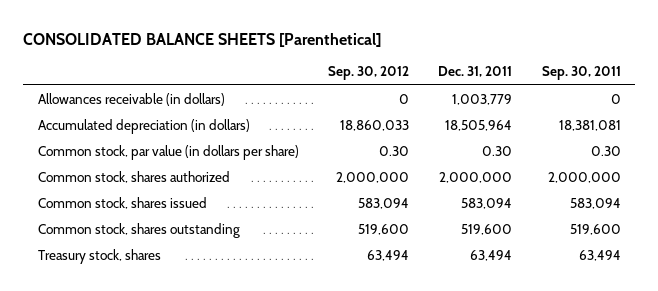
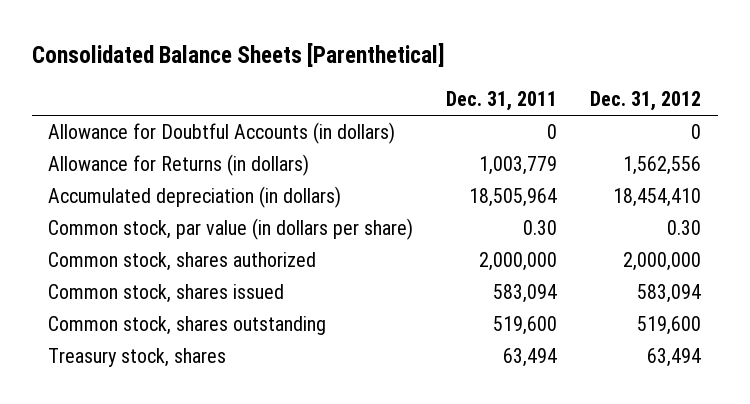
- CONSOLIDATED BALANCE SHEETS [Parenthetical]
+ Consolidated Balance Sheets [Parenthetical]
- | Sep. 30, 2012 | Dec. 31, 2011 | Sep. 30, 2011
+ | Dec. 31, 2011 | Dec. 31, 2012
- Allowances receivable (in dollars) | 0 | 1,003,779 | 0
+ Allowance for Doubtful Accounts (in dollars) | 0 | 0
+ Allowance for Returns (in dollars) | 1,003,779 | 1,562,556

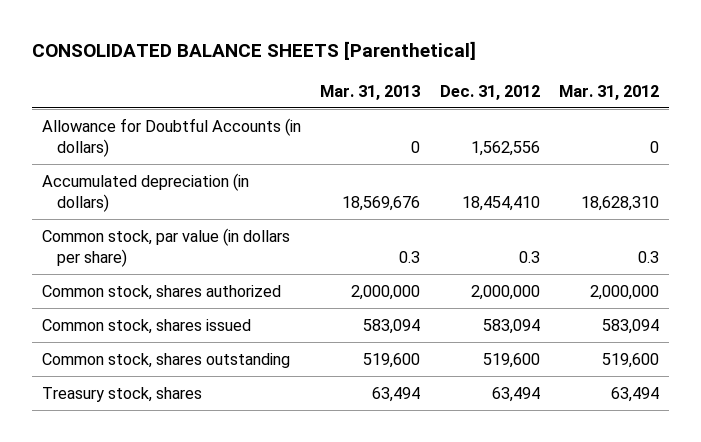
- Consolidated Balance Sheets [Parenthetical]
+ CONSOLIDATED BALANCE SHEETS [Parenthetical]
- | Dec. 31, 2011 | Dec. 31, 2012
+ | Mar. 31, 2013 | Dec. 31, 2012 | Mar. 31, 2012
- Allowance for Doubtful Accounts (in dollars) | 0 | 0
- Allowance for Returns (in dollars) | 1,003,779 | 1,562,556
+ Allowance for Doubtful Accounts (in dollars) | 0 | 1,562,556 | 0
- Common stock, par value (in dollars per share) | 0.30 | 0.30
+ Common stock, par value (in dollars per share) | 0.3 | 0.3 | 0.3

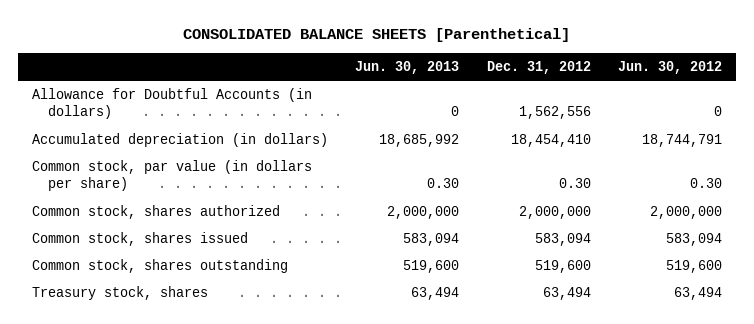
- | Mar. 31, 2013 | Dec. 31, 2012 | Mar. 31, 2012
+ | Jun. 30, 2013 | Dec. 31, 2012 | Jun. 30, 2012
- Common stock, par value (in dollars per share) | 0.3 | 0.3 | 0.3
+ Common stock, par value (in dollars per share) | 0.30 | 0.30 | 0.30

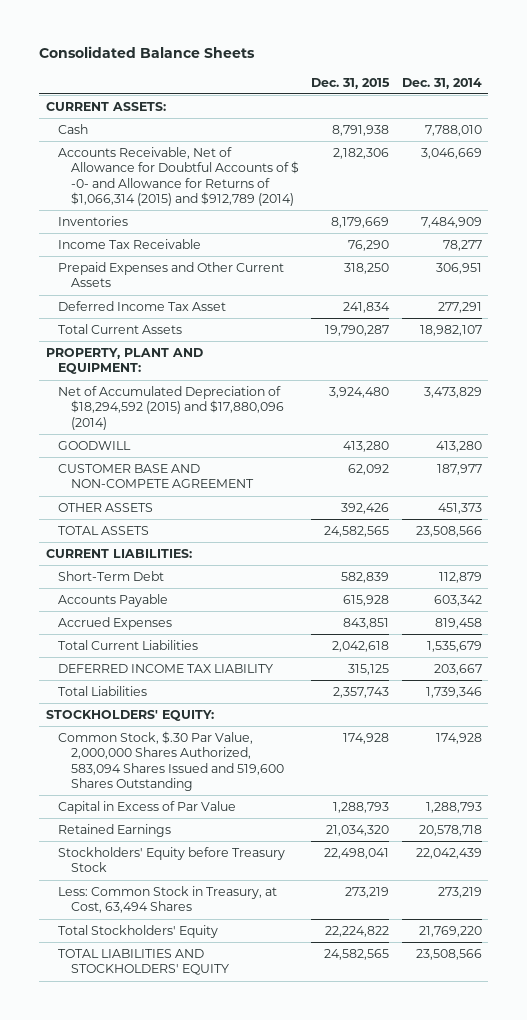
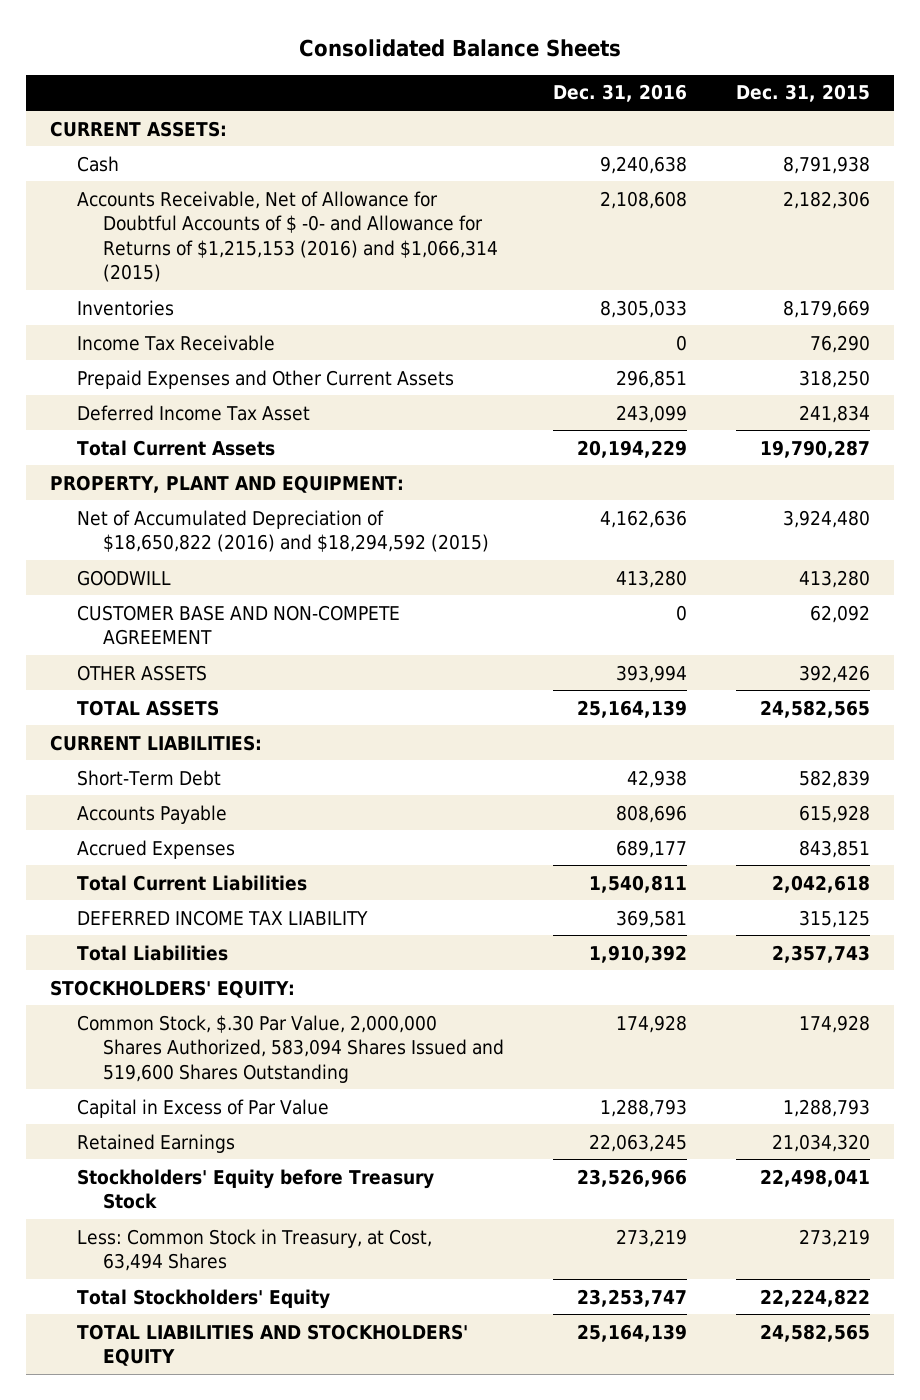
- | Dec. 31, 2015 | Dec. 31, 2014
+ | Dec. 31, 2016 | Dec. 31, 2015
- Accounts Receivable, Net of Allowance for Doubtful Accounts of $ -0- and Allowance for Returns of $1,066,314 (2015) and $912,789 (2014) | 2,182,306 | 3,046,669
+ Accounts Receivable, Net of Allowance for Doubtful Accounts of $ -0- and Allowance for Returns of $1,215,153 (2016) and $1,066,314 (2015) | 2,108,608 | 2,182,306
- Net of Accumulated Depreciation of $18,294,592 (2015) and $17,880,096 (2014) | 3,924,480 | 3,473,829
+ Net of Accumulated Depreciation of $18,650,822 (2016) and $18,294,592 (2015) | 4,162,636 | 3,924,480

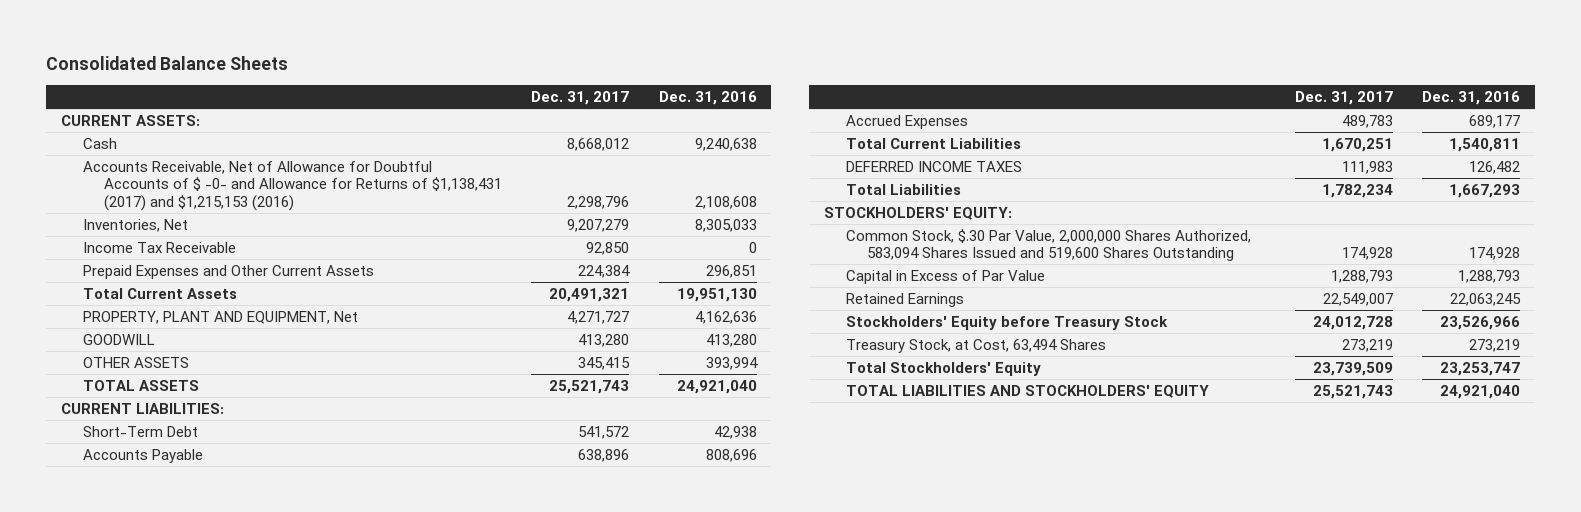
- | Dec. 31, 2016 | Dec. 31, 2015
+ | Dec. 31, 2017 | Dec. 31, 2016
- Accounts Receivable, Net of Allowance for Doubtful Accounts of $ -0- and Allowance for Returns of $1,215,153 (2016) and $1,066,314 (2015) | 2,108,608 | 2,182,306
- Inventories | 8,305,033 | 8,179,669
+ Accounts Receivable, Net of Allowance for Doubtful Accounts of $ -0- and Allowance for Returns of $1,138,431 (2017) and $1,215,153 (2016) | 2,298,796 | 2,108,608
+ Inventories, Net | 9,207,279 | 8,305,033
- Deferred Income Tax Asset | 243,099 | 241,834
- Total Current Assets | 20,194,229 | 19,790,287
- PROPERTY, PLANT AND EQUIPMENT:
- Net of Accumulated Depreciation of $18,650,822 (2016) and $18,294,592 (2015) | 4,162,636 | 3,924,480
+ Total Current Assets | 20,491,321 | 19,951,130
+ PROPERTY, PLANT AND EQUIPMENT, Net | 4,271,727 | 4,162,636
- CUSTOMER BASE AND NON-COMPETE AGREEMENT | 0 | 62,092
- TOTAL ASSETS | 25,164,139 | 24,582,565
+ TOTAL ASSETS | 25,521,743 | 24,921,040
- DEFERRED INCOME TAX LIABILITY | 369,581 | 315,125
- Total Liabilities | 1,910,392 | 2,357,743
+ DEFERRED INCOME TAXES | 111,983 | 126,482
+ Total Liabilities | 1,782,234 | 1,667,293
- Less: Common Stock in Treasury, at Cost, 63,494 Shares | 273,219 | 273,219
+ Treasury Stock, at Cost, 63,494 Shares | 273,219 | 273,219
- TOTAL LIABILITIES AND STOCKHOLDERS' EQUITY | 25,164,139 | 24,582,565
+ TOTAL LIABILITIES AND STOCKHOLDERS' EQUITY | 25,521,743 | 24,921,040

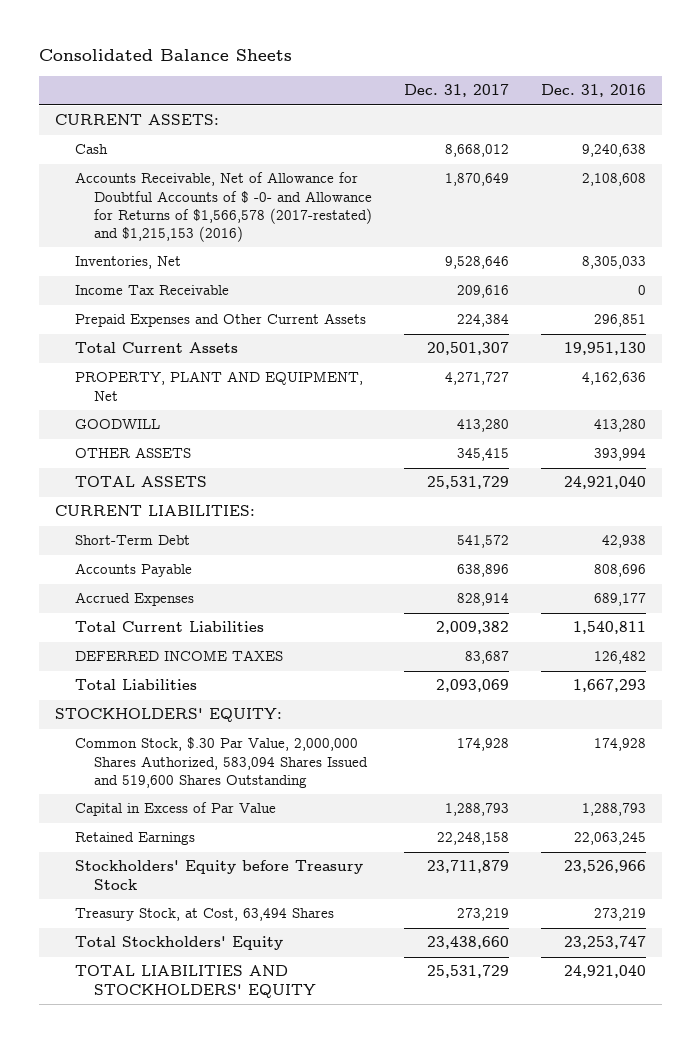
- Accounts Receivable, Net of Allowance for Doubtful Accounts of $ -0- and Allowance for Returns of $1,138,431 (2017) and $1,215,153 (2016) | 2,298,796 | 2,108,608
- Inventories, Net | 9,207,279 | 8,305,033
- Income Tax Receivable | 92,850 | 0
+ Accounts Receivable, Net of Allowance for Doubtful Accounts of $ -0- and Allowance for Returns of $1,566,578 (2017-restated) and $1,215,153 (2016) | 1,870,649 | 2,108,608
+ Inventories, Net | 9,528,646 | 8,305,033
+ Income Tax Receivable | 209,616 | 0
- Total Current Assets | 20,491,321 | 19,951,130
+ Total Current Assets | 20,501,307 | 19,951,130
- TOTAL ASSETS | 25,521,743 | 24,921,040
+ TOTAL ASSETS | 25,531,729 | 24,921,040
- Accrued Expenses | 489,783 | 689,177
- Total Current Liabilities | 1,670,251 | 1,540,811
- DEFERRED INCOME TAXES | 111,983 | 126,482
- Total Liabilities | 1,782,234 | 1,667,293
+ Accrued Expenses | 828,914 | 689,177
+ Total Current Liabilities | 2,009,382 | 1,540,811
+ DEFERRED INCOME TAXES | 83,687 | 126,482
+ Total Liabilities | 2,093,069 | 1,667,293
- Retained Earnings | 22,549,007 | 22,063,245
- Stockholders' Equity before Treasury Stock | 24,012,728 | 23,526,966
+ Retained Earnings | 22,248,158 | 22,063,245
+ Stockholders' Equity before Treasury Stock | 23,711,879 | 23,526,966
- Total Stockholders' Equity | 23,739,509 | 23,253,747
- TOTAL LIABILITIES AND STOCKHOLDERS' EQUITY | 25,521,743 | 24,921,040
+ Total Stockholders' Equity | 23,438,660 | 23,253,747
+ TOTAL LIABILITIES AND STOCKHOLDERS' EQUITY | 25,531,729 | 24,921,040

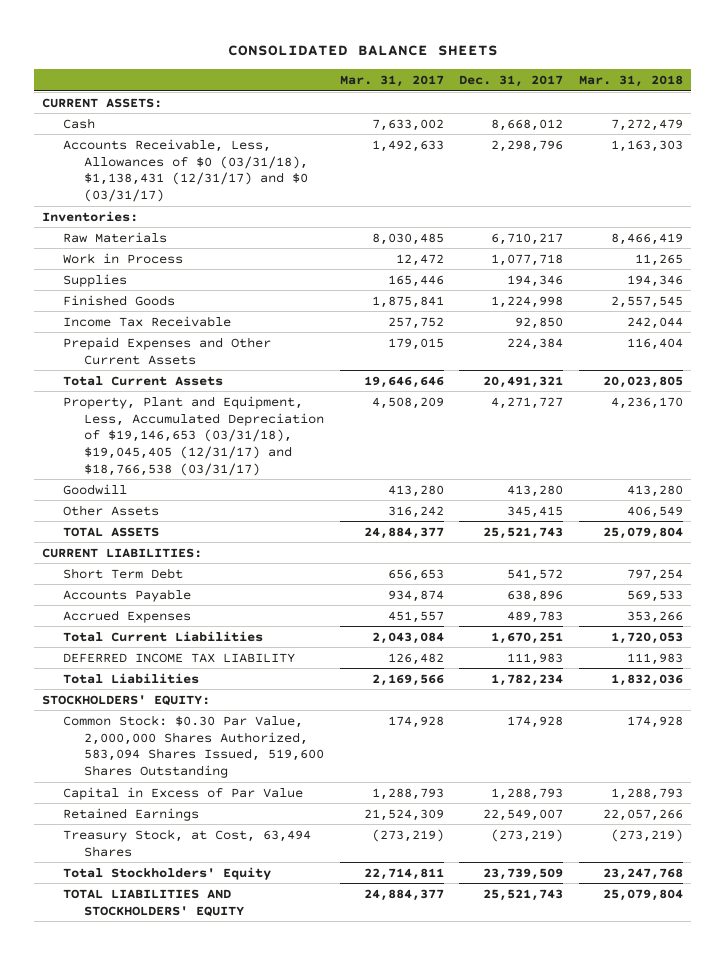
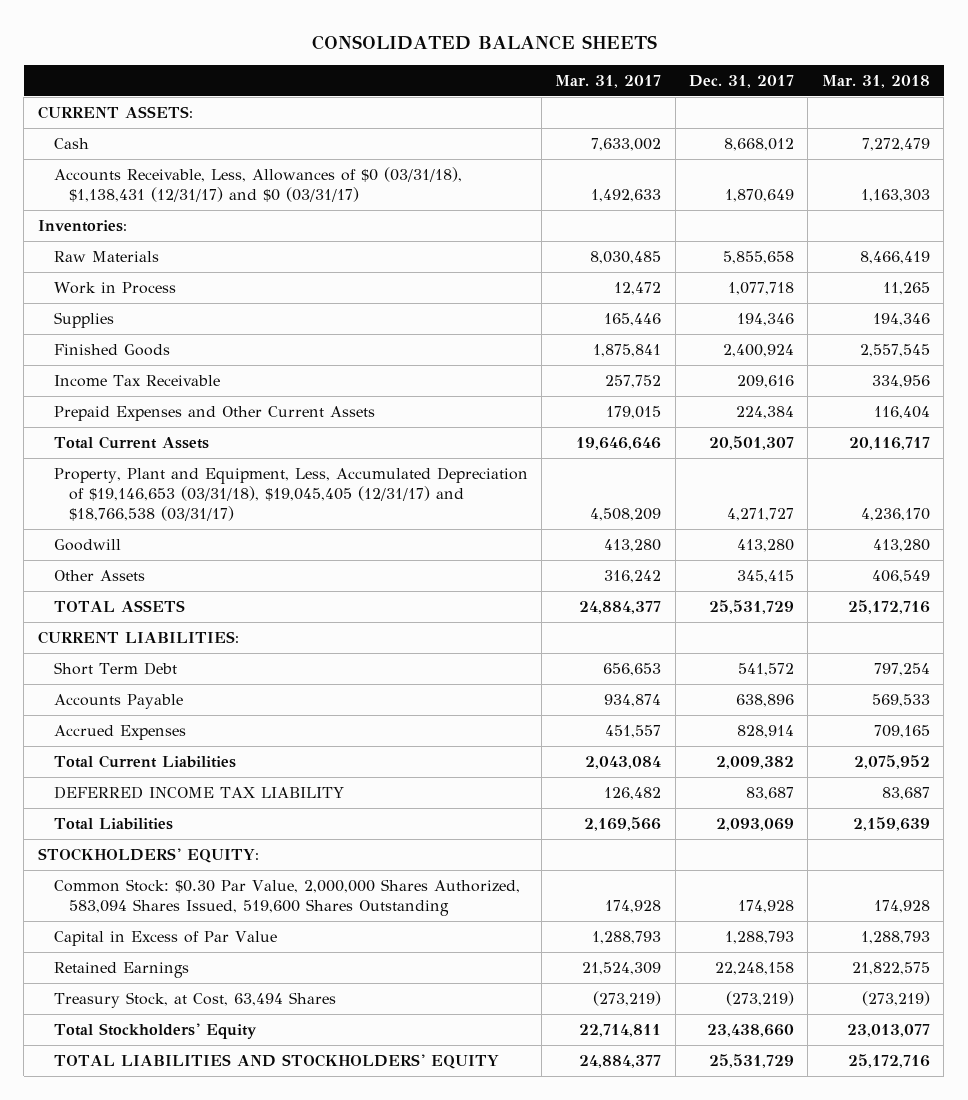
- Accounts Receivable, Less, Allowances of $0 (03/31/18), $1,138,431 (12/31/17) and $0 (03/31/17) | 1,492,633 | 2,298,796 | 1,163,303
+ Accounts Receivable, Less, Allowances of $0 (03/31/18), $1,138,431 (12/31/17) and $0 (03/31/17) | 1,492,633 | 1,870,649 | 1,163,303
- Raw Materials | 8,030,485 | 6,710,217 | 8,466,419
+ Raw Materials | 8,030,485 | 5,855,658 | 8,466,419
- Finished Goods | 1,875,841 | 1,224,998 | 2,557,545
- Income Tax Receivable | 257,752 | 92,850 | 242,044
+ Finished Goods | 1,875,841 | 2,400,924 | 2,557,545
+ Income Tax Receivable | 257,752 | 209,616 | 334,956
- Total Current Assets | 19,646,646 | 20,491,321 | 20,023,805
+ Total Current Assets | 19,646,646 | 20,501,307 | 20,116,717
- TOTAL ASSETS | 24,884,377 | 25,521,743 | 25,079,804
+ TOTAL ASSETS | 24,884,377 | 25,531,729 | 25,172,716
- Accrued Expenses | 451,557 | 489,783 | 353,266
- Total Current Liabilities | 2,043,084 | 1,670,251 | 1,720,053
- DEFERRED INCOME TAX LIABILITY | 126,482 | 111,983 | 111,983
- Total Liabilities | 2,169,566 | 1,782,234 | 1,832,036
+ Accrued Expenses | 451,557 | 828,914 | 709,165
+ Total Current Liabilities | 2,043,084 | 2,009,382 | 2,075,952
+ DEFERRED INCOME TAX LIABILITY | 126,482 | 83,687 | 83,687
+ Total Liabilities | 2,169,566 | 2,093,069 | 2,159,639
- Retained Earnings | 21,524,309 | 22,549,007 | 22,057,266
+ Retained Earnings | 21,524,309 | 22,248,158 | 21,822,575
- Total Stockholders' Equity | 22,714,811 | 23,739,509 | 23,247,768
- TOTAL LIABILITIES AND STOCKHOLDERS' EQUITY | 24,884,377 | 25,521,743 | 25,079,804
+ Total Stockholders' Equity | 22,714,811 | 23,438,660 | 23,013,077
+ TOTAL LIABILITIES AND STOCKHOLDERS' EQUITY | 24,884,377 | 25,531,729 | 25,172,716

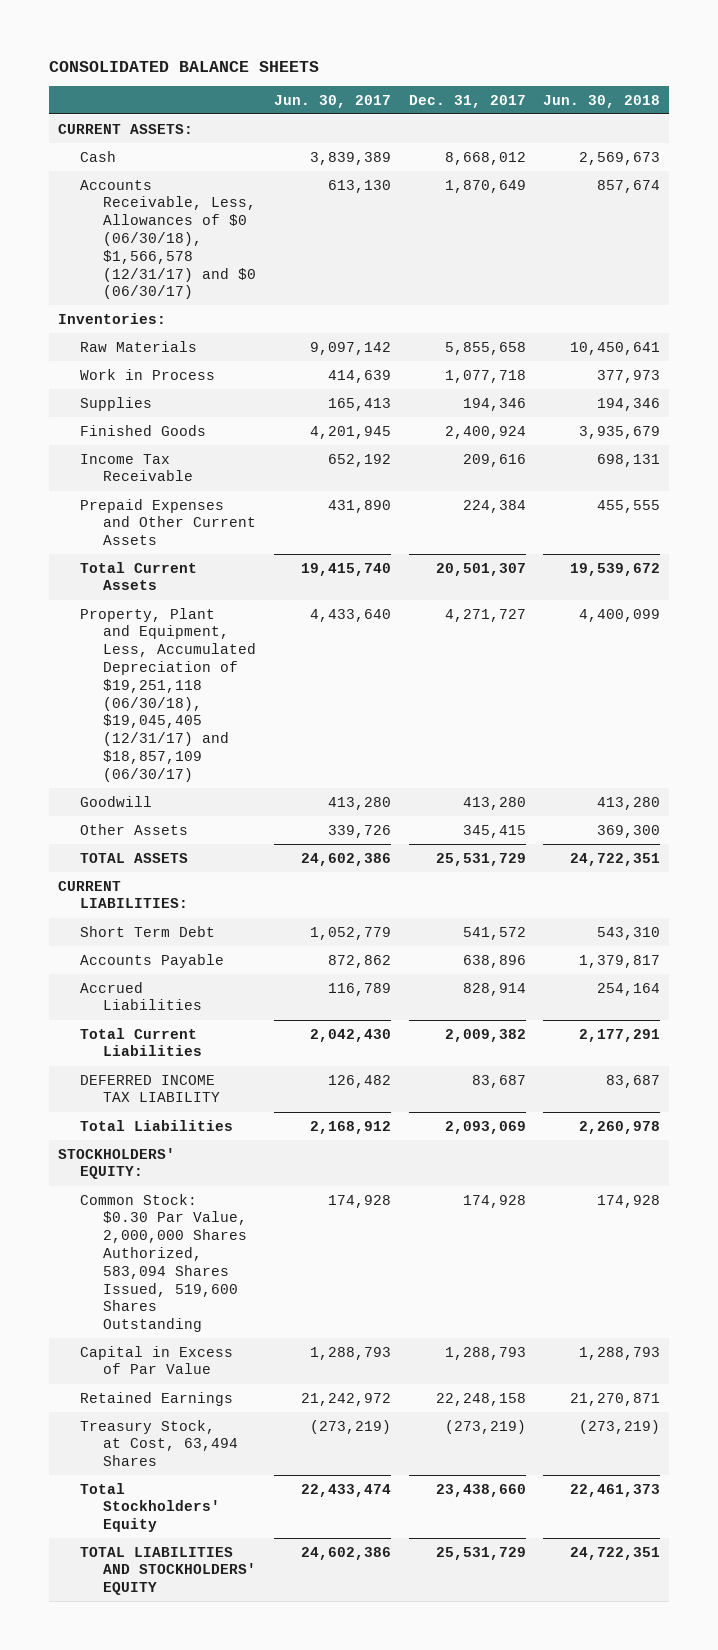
- | Mar. 31, 2017 | Dec. 31, 2017 | Mar. 31, 2018
+ | Jun. 30, 2017 | Dec. 31, 2017 | Jun. 30, 2018
- Accounts Receivable, Less, Allowances of $0 (03/31/18), $1,138,431 (12/31/17) and $0 (03/31/17) | 1,492,633 | 1,870,649 | 1,163,303
+ Accounts Receivable, Less, Allowances of $0 (06/30/18), $1,566,578 (12/31/17) and $0 (06/30/17) | 613,130 | 1,870,649 | 857,674
- Property, Plant and Equipment, Less, Accumulated Depreciation of $19,146,653 (03/31/18), $19,045,405 (12/31/17) and $18,766,538 (03/31/17) | 4,508,209 | 4,271,727 | 4,236,170
+ Property, Plant and Equipment, Less, Accumulated Depreciation of $19,251,118 (06/30/18), $19,045,405 (12/31/17) and $18,857,109 (06/30/17) | 4,433,640 | 4,271,727 | 4,400,099
- Accrued Expenses | 451,557 | 828,914 | 709,165
+ Accrued Liabilities | 116,789 | 828,914 | 254,164

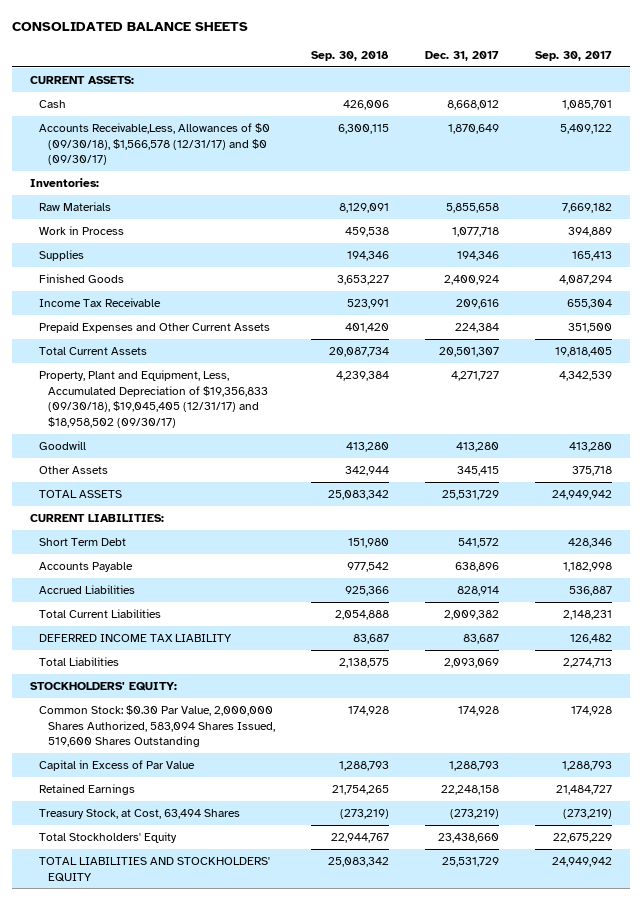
- | Jun. 30, 2017 | Dec. 31, 2017 | Jun. 30, 2018
+ | Sep. 30, 2018 | Dec. 31, 2017 | Sep. 30, 2017
- Accounts Receivable, Less, Allowances of $0 (06/30/18), $1,566,578 (12/31/17) and $0 (06/30/17) | 613,130 | 1,870,649 | 857,674
+ Accounts Receivable,Less, Allowances of $0 (09/30/18), $1,566,578 (12/31/17) and $0 (09/30/17) | 6,300,115 | 1,870,649 | 5,409,122
- Property, Plant and Equipment, Less, Accumulated Depreciation of $19,251,118 (06/30/18), $19,045,405 (12/31/17) and $18,857,109 (06/30/17) | 4,433,640 | 4,271,727 | 4,400,099
+ Property, Plant and Equipment, Less, Accumulated Depreciation of $19,356,833 (09/30/18), $19,045,405 (12/31/17) and $18,958,502 (09/30/17) | 4,239,384 | 4,271,727 | 4,342,539

